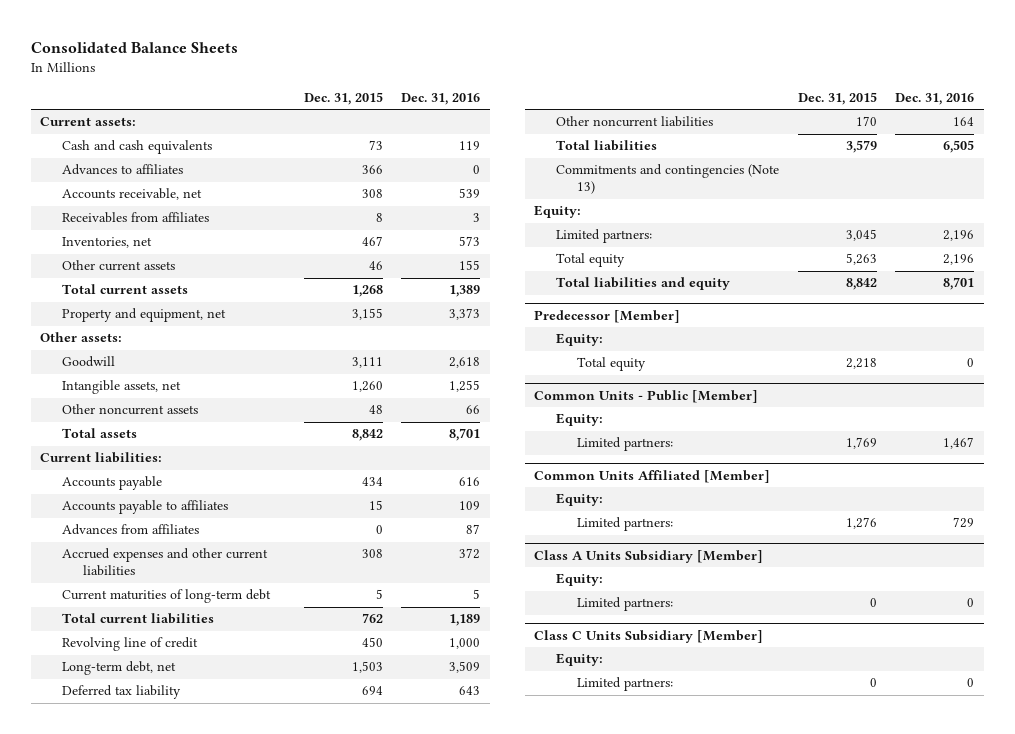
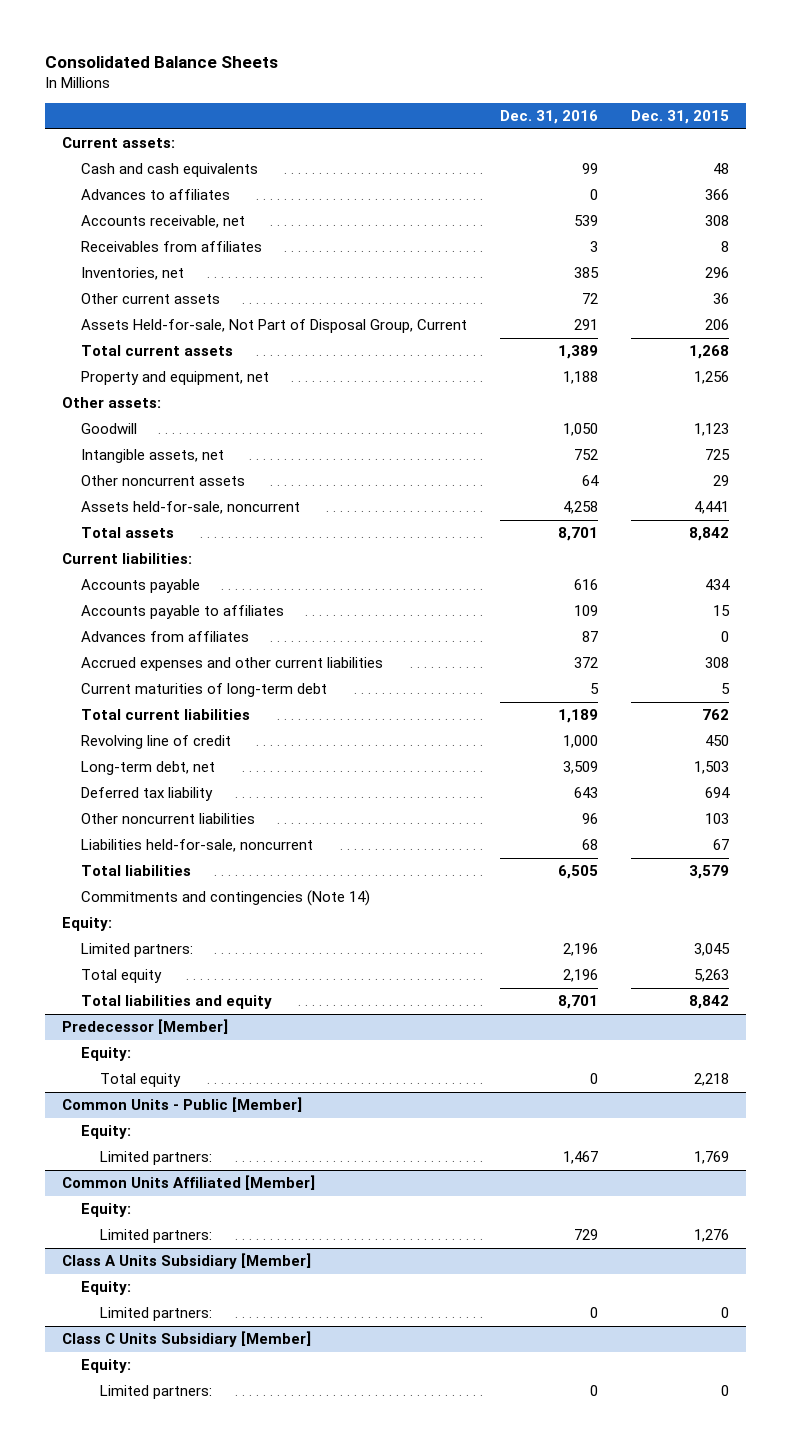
- | Dec. 31, 2015 | Dec. 31, 2016
+ | Dec. 31, 2016 | Dec. 31, 2015
- Cash and cash equivalents | 73 | 119
+ Cash and cash equivalents | 99 | 48
- Inventories, net | 467 | 573
- Other current assets | 46 | 155
+ Inventories, net | 385 | 296
+ Other current assets | 72 | 36
+ Assets Held-for-sale, Not Part of Disposal Group, Current | 291 | 206
- Property and equipment, net | 3,155 | 3,373
+ Property and equipment, net | 1,188 | 1,256
- Goodwill | 3,111 | 2,618
- Intangible assets, net | 1,260 | 1,255
- Other noncurrent assets | 48 | 66
+ Goodwill | 1,050 | 1,123
+ Intangible assets, net | 752 | 725
+ Other noncurrent assets | 64 | 29
+ Assets held-for-sale, noncurrent | 4,258 | 4,441
- Other noncurrent liabilities | 170 | 164
+ Other noncurrent liabilities | 96 | 103
+ Liabilities held-for-sale, noncurrent | 68 | 67
- Commitments and contingencies (Note 13)
+ Commitments and contingencies (Note 14)

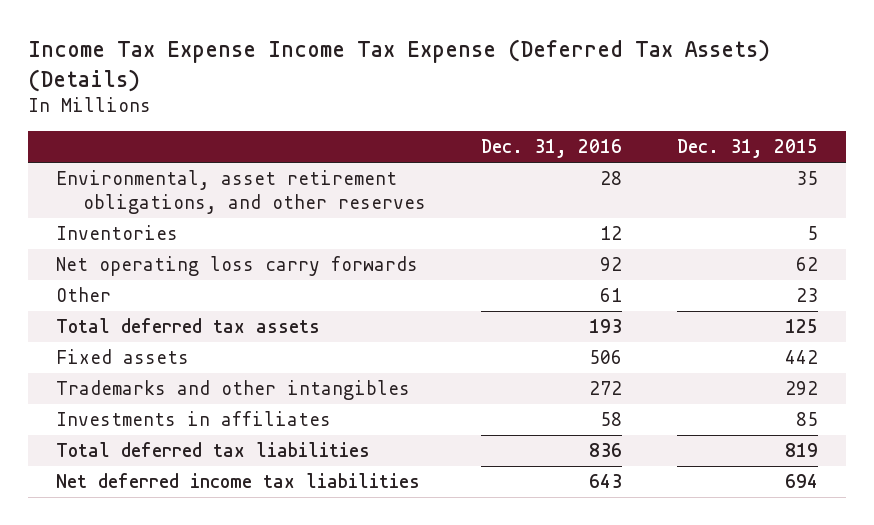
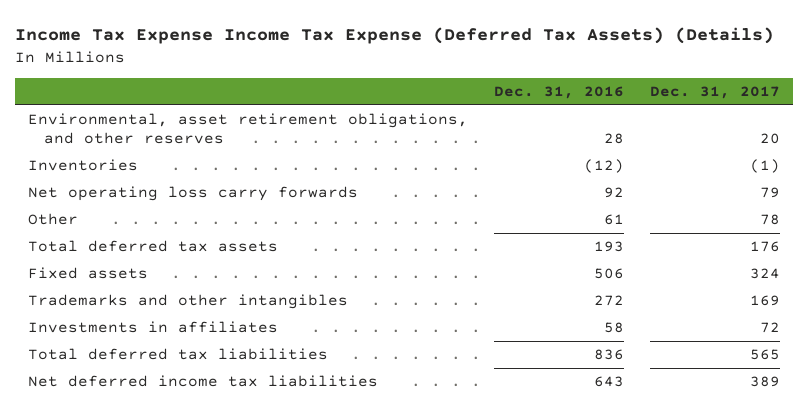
- | Dec. 31, 2016 | Dec. 31, 2015
+ | Dec. 31, 2016 | Dec. 31, 2017
- Inventories | 12 | 5
+ Inventories | (12) | (1)

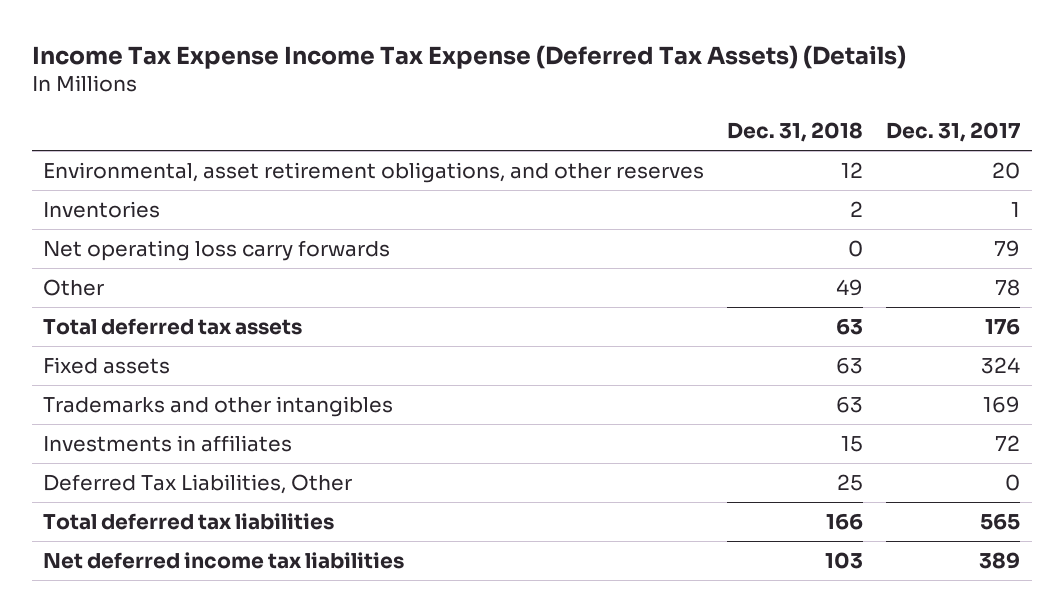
- | Dec. 31, 2016 | Dec. 31, 2017
+ | Dec. 31, 2018 | Dec. 31, 2017
- Inventories | (12) | (1)
+ Inventories | 2 | 1
+ Deferred Tax Liabilities, Other | 25 | 0

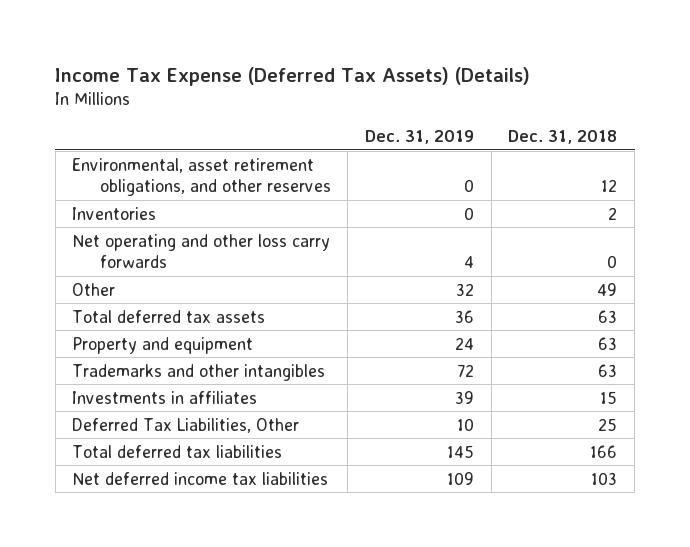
- Income Tax Expense Income Tax Expense (Deferred Tax Assets) (Details)
+ Income Tax Expense (Deferred Tax Assets) (Details)
- | Dec. 31, 2018 | Dec. 31, 2017
+ | Dec. 31, 2019 | Dec. 31, 2018
- Net operating loss carry forwards | 0 | 79
+ Net operating and other loss carry forwards | 4 | 0
- Fixed assets | 63 | 324
+ Property and equipment | 24 | 63

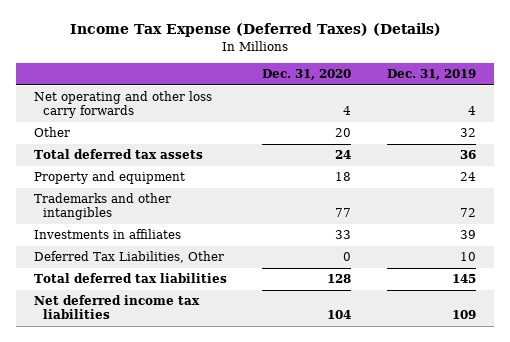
- Income Tax Expense (Deferred Tax Assets) (Details)
+ Income Tax Expense (Deferred Taxes) (Details)
- | Dec. 31, 2019 | Dec. 31, 2018
+ | Dec. 31, 2020 | Dec. 31, 2019
- Environmental, asset retirement obligations, and other reserves | 0 | 12
- Inventories | 0 | 2

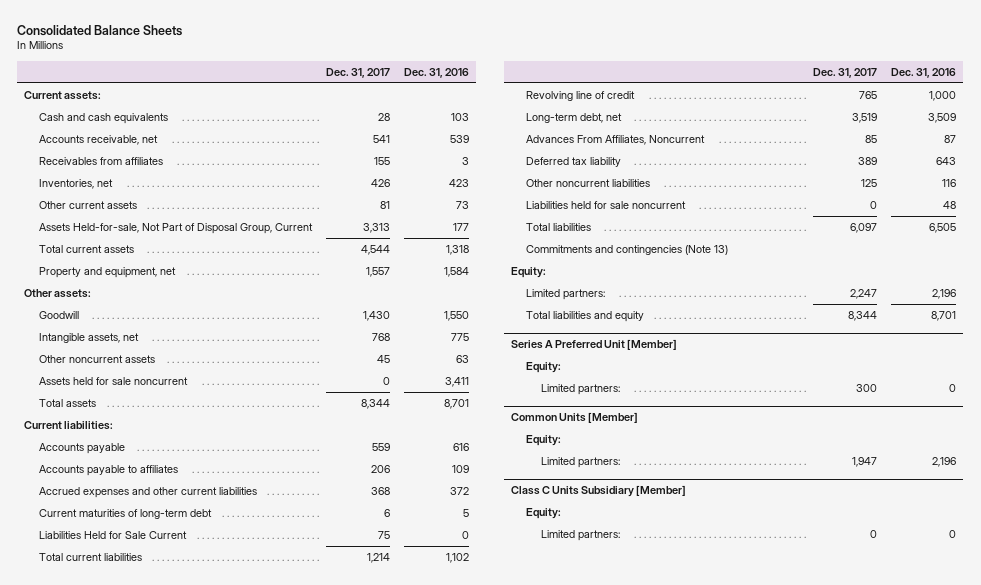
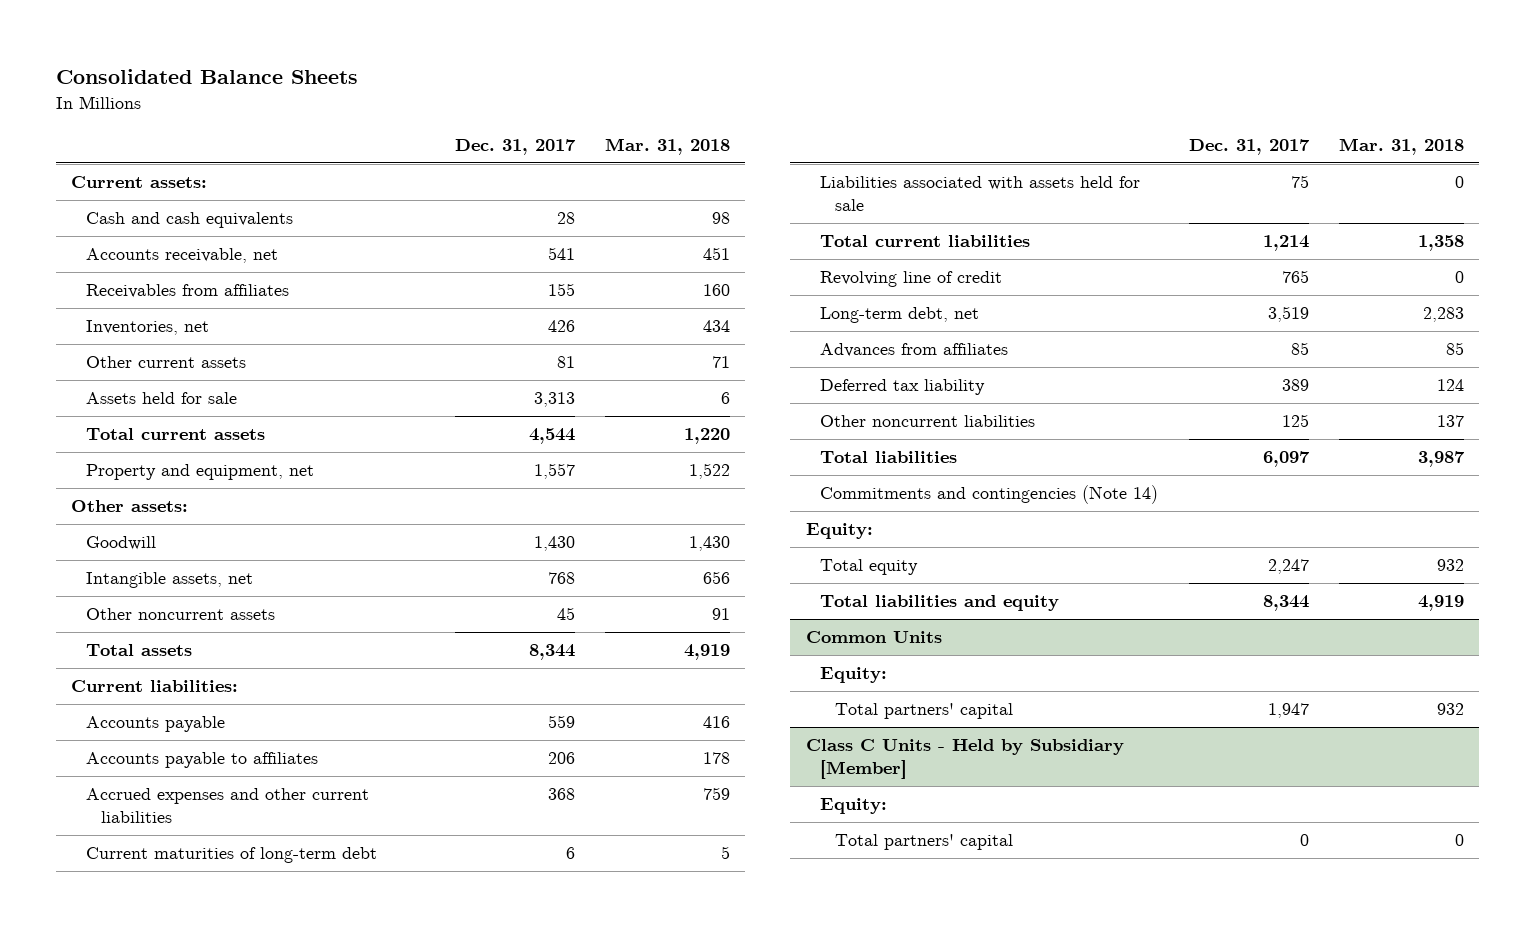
- | Dec. 31, 2017 | Dec. 31, 2016
+ | Dec. 31, 2017 | Mar. 31, 2018
- Assets Held-for-sale, Not Part of Disposal Group, Current | 3,313 | 177
+ Assets held for sale | 3,313 | 6
- Assets held for sale noncurrent | 0 | 3,411
- Liabilities Held for Sale Current | 75 | 0
+ Liabilities associated with assets held for sale | 75 | 0
- Advances From Affiliates, Noncurrent | 85 | 87
+ Advances from affiliates | 85 | 85
- Liabilities held for sale noncurrent | 0 | 48
- Commitments and contingencies (Note 13)
+ Commitments and contingencies (Note 14)
- Limited partners: | 2,247 | 2,196
+ Total equity | 2,247 | 932
- Series A Preferred Unit [Member]
- Equity:
- Limited partners: | 300 | 0
- Common Units [Member]
+ Common Units
- Limited partners: | 1,947 | 2,196
- Class C Units Subsidiary [Member]
+ Total partners' capital | 1,947 | 932
+ Class C Units - Held by Subsidiary [Member]
- Limited partners: | 0 | 0
+ Total partners' capital | 0 | 0

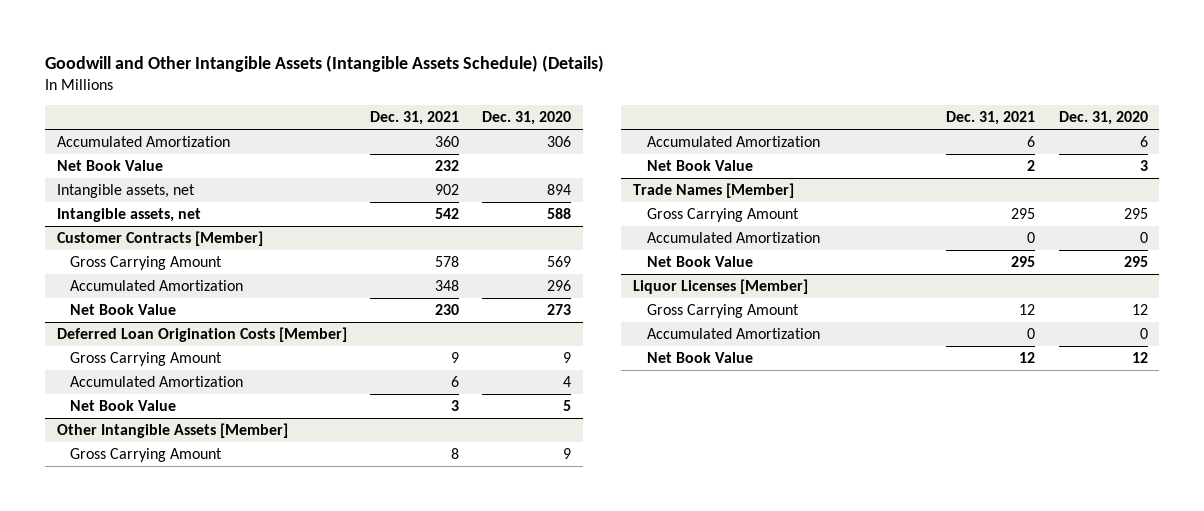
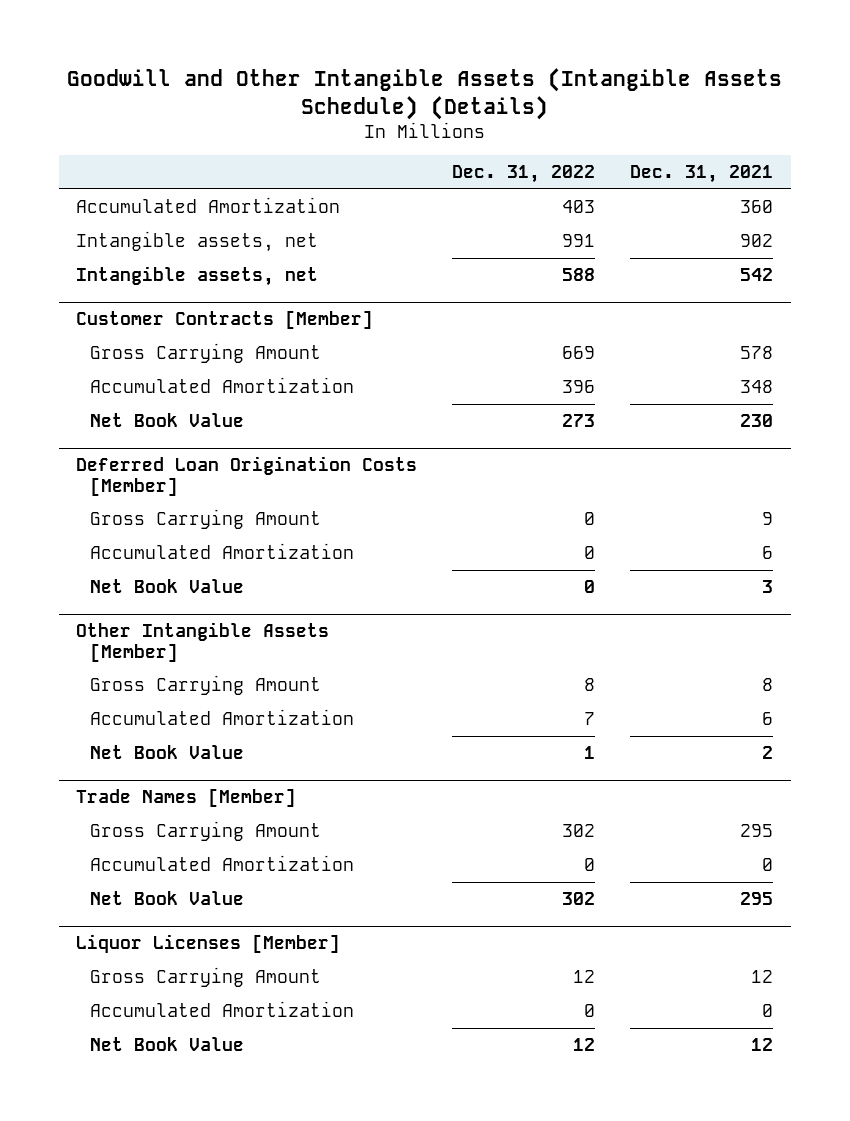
- | Dec. 31, 2021 | Dec. 31, 2020
+ | Dec. 31, 2022 | Dec. 31, 2021
- Net Book Value | 232 |

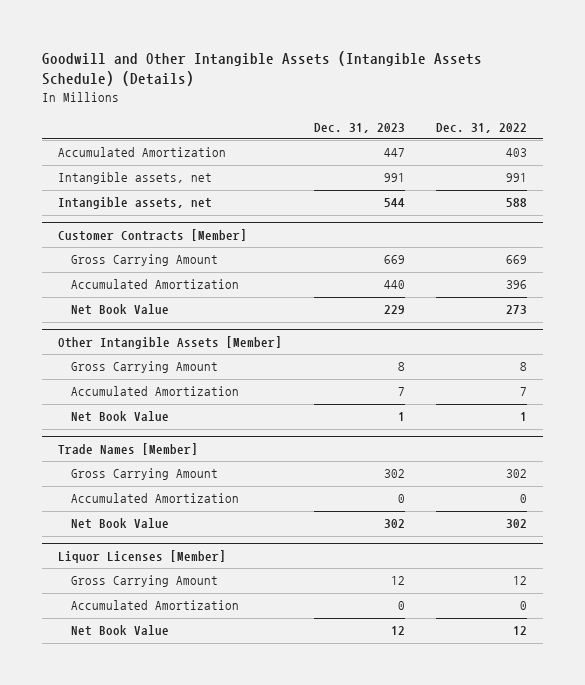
- | Dec. 31, 2022 | Dec. 31, 2021
+ | Dec. 31, 2023 | Dec. 31, 2022
- Deferred Loan Origination Costs [Member]
- Gross Carrying Amount | 0 | 9
- Accumulated Amortization | 0 | 6
- Net Book Value | 0 | 3

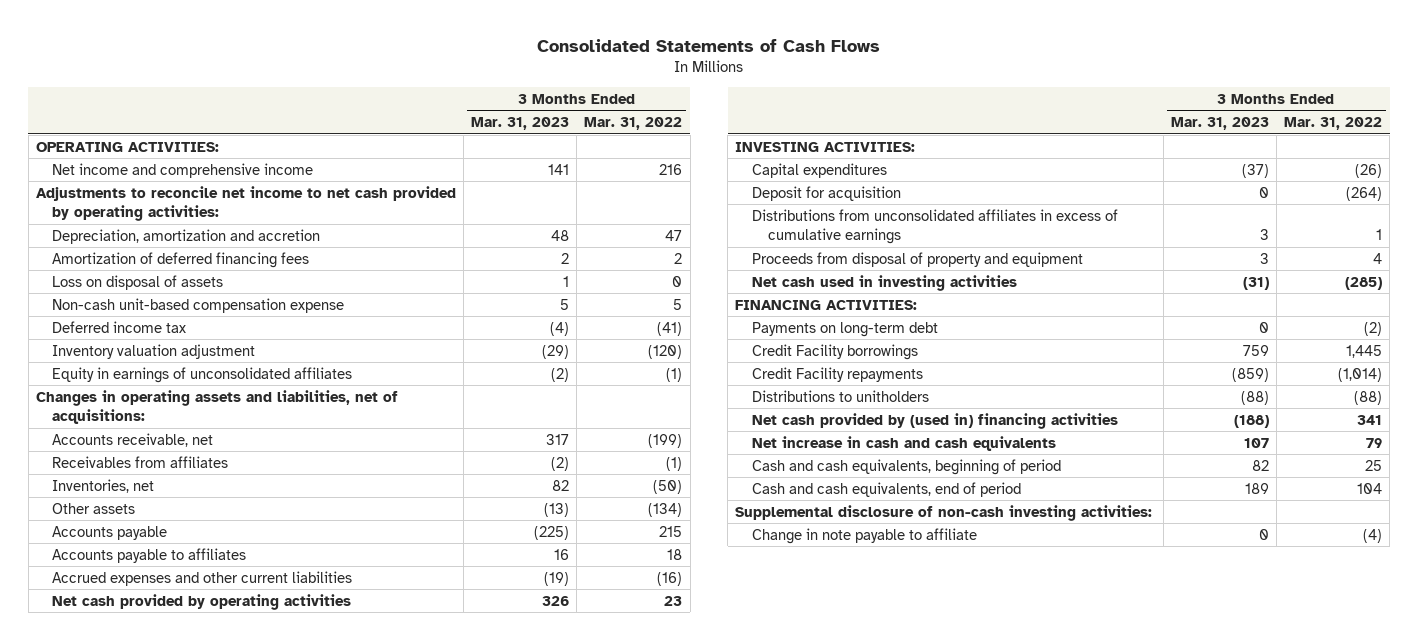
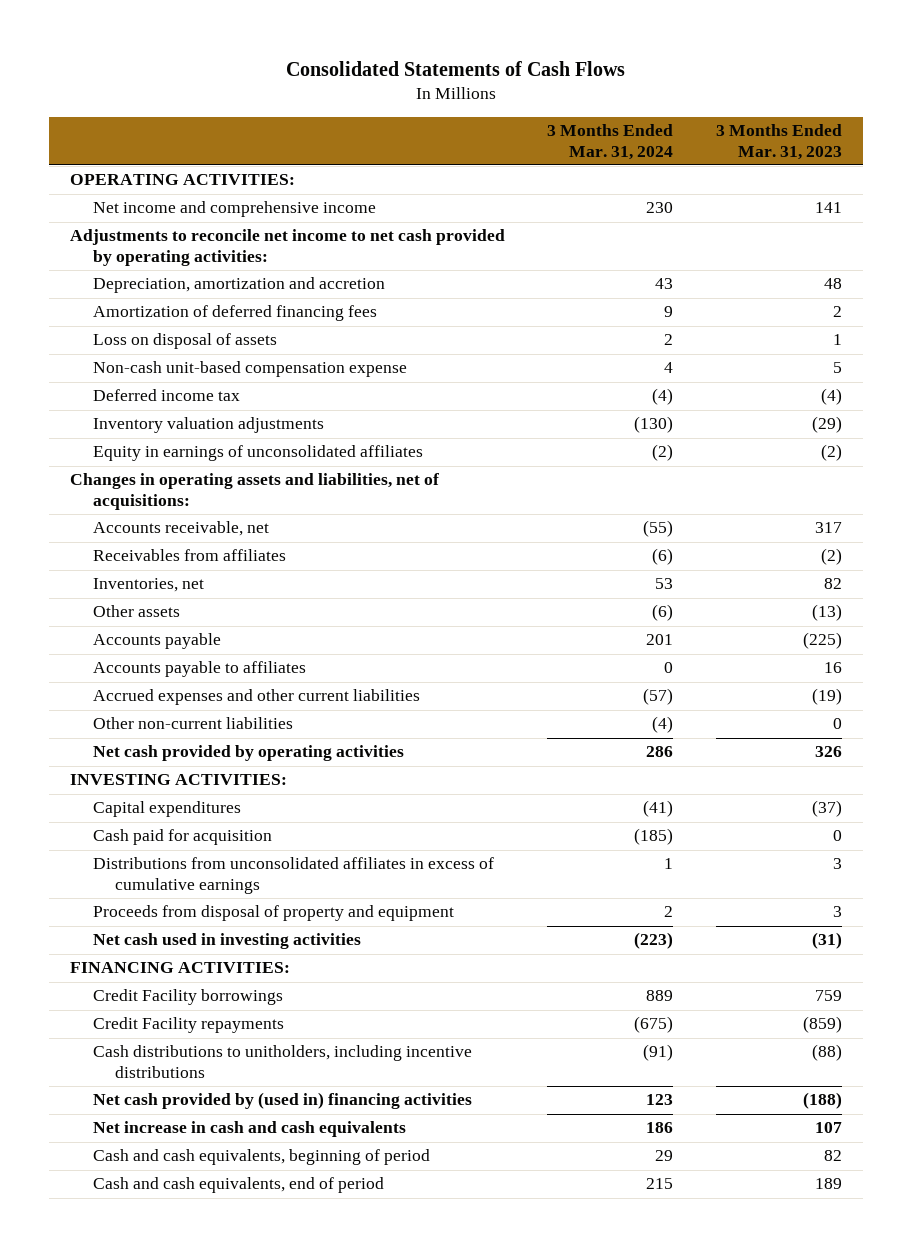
- | 3 Months Ended Mar. 31, 2023 | 3 Months Ended Mar. 31, 2022
+ | 3 Months Ended Mar. 31, 2024 | 3 Months Ended Mar. 31, 2023
- Inventory valuation adjustment | (29) | (120)
+ Inventory valuation adjustments | (130) | (29)
+ Other non-current liabilities | (4) | 0
- Deposit for acquisition | 0 | (264)
+ Cash paid for acquisition | (185) | 0
- Payments on long-term debt | 0 | (2)
- Distributions to unitholders | (88) | (88)
+ Cash distributions to unitholders, including incentive distributions | (91) | (88)
- Supplemental disclosure of non-cash investing activities:
- Change in note payable to affiliate | 0 | (4)

